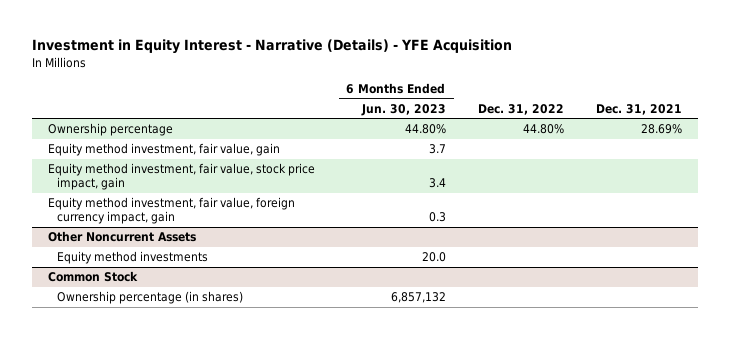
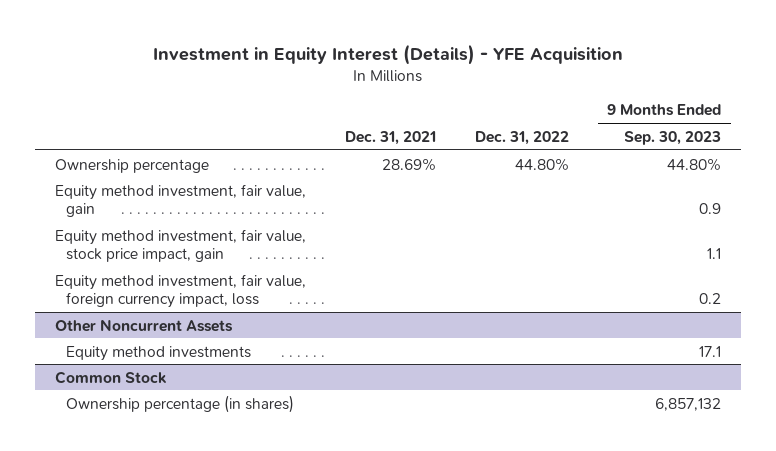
- Investment in Equity Interest - Narrative (Details) - YFE Acquisition
+ Investment in Equity Interest (Details) - YFE Acquisition
- | 6 Months Ended Jun. 30, 2023 | Dec. 31, 2022 | Dec. 31, 2021
+ | Dec. 31, 2021 | Dec. 31, 2022 | 9 Months Ended Sep. 30, 2023
- Equity method investment, fair value, foreign currency impact, gain | 0.3 | |
+ Equity method investment, fair value, foreign currency impact, loss | | | 0.2

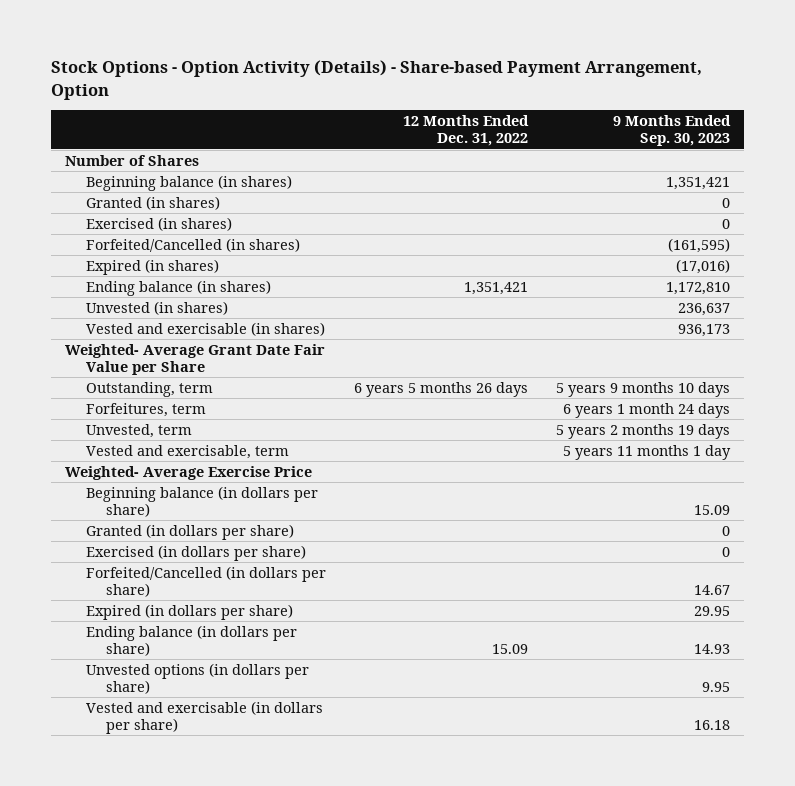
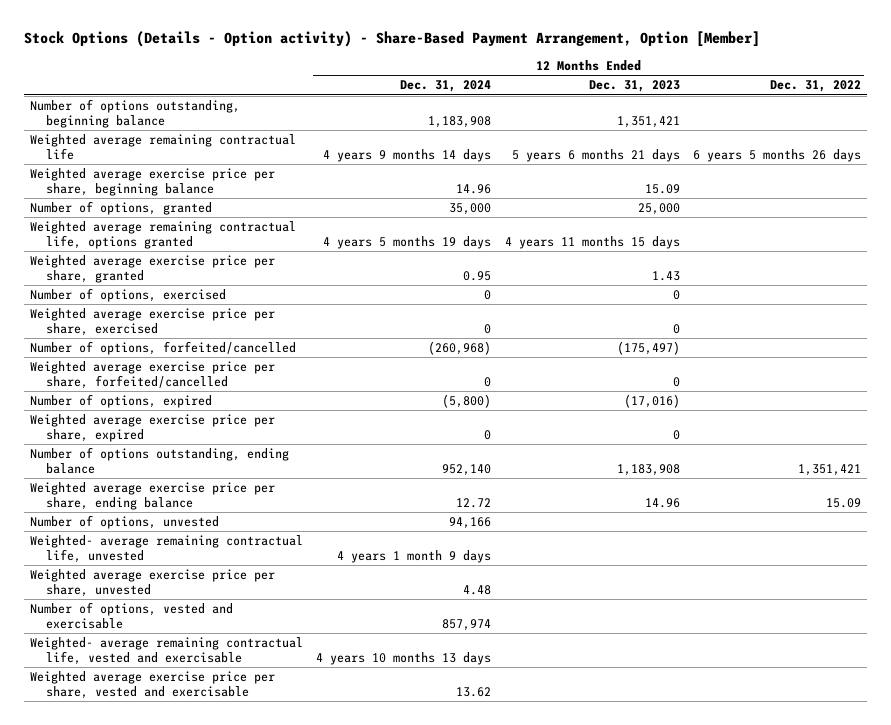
- Stock Options - Option Activity (Details) - Share-based Payment Arrangement, Option
+ Stock Options (Details - Option activity) - Share-Based Payment Arrangement, Option [Member]
- | 12 Months Ended Dec. 31, 2022 | 9 Months Ended Sep. 30, 2023
+ | 12 Months Ended Dec. 31, 2024 | 12 Months Ended Dec. 31, 2023 | 12 Months Ended Dec. 31, 2022
- Number of Shares
- Beginning balance (in shares) | | 1,351,421
- Granted (in shares) | | 0
- Exercised (in shares) | | 0
- Forfeited/Cancelled (in shares) | | (161,595)
- Expired (in shares) | | (17,016)
- Ending balance (in shares) | 1,351,421 | 1,172,810
- Unvested (in shares) | | 236,637
- Vested and exercisable (in shares) | | 936,173
- Weighted- Average Grant Date Fair Value per Share
- Outstanding, term | 6 years 5 months 26 days | 5 years 9 months 10 days
- Forfeitures, term | | 6 years 1 month 24 days
- Unvested, term | | 5 years 2 months 19 days
- Vested and exercisable, term | | 5 years 11 months 1 day
- Weighted- Average Exercise Price
- Beginning balance (in dollars per share) | | 15.09
- Granted (in dollars per share) | | 0
- Exercised (in dollars per share) | | 0
- Forfeited/Cancelled (in dollars per share) | | 14.67
- Expired (in dollars per share) | | 29.95
- Ending balance (in dollars per share) | 15.09 | 14.93
- Unvested options (in dollars per share) | | 9.95
- Vested and exercisable (in dollars per share) | | 16.18
+ Number of options outstanding, beginning balance | 1,183,908 | 1,351,421 |
+ Weighted average remaining contractual life | 4 years 9 months 14 days | 5 years 6 months 21 days | 6 years 5 months 26 days
+ Weighted average exercise price per share, beginning balance | 14.96 | 15.09 |
+ Number of options, granted | 35,000 | 25,000 |
+ Weighted average remaining contractual life, options granted | 4 years 5 months 19 days | 4 years 11 months 15 days |
+ Weighted average exercise price per share, granted | 0.95 | 1.43 |
+ Number of options, exercised | 0 | 0 |
+ Weighted average exercise price per share, exercised | 0 | 0 |
+ Number of options, forfeited/cancelled | (260,968) | (175,497) |
+ Weighted average exercise price per share, forfeited/cancelled | 0 | 0 |
+ Number of options, expired | (5,800) | (17,016) |
+ Weighted average exercise price per share, expired | 0 | 0 |
+ Number of options outstanding, ending balance | 952,140 | 1,183,908 | 1,351,421
+ Weighted average exercise price per share, ending balance | 12.72 | 14.96 | 15.09
+ Number of options, unvested | 94,166 | |
+ Weighted- average remaining contractual life, unvested | 4 years 1 month 9 days | |
+ Weighted average exercise price per share, unvested | 4.48 | |
+ Number of options, vested and exercisable | 857,974 | |
+ Weighted- average remaining contractual life, vested and exercisable | 4 years 10 months 13 days | |
+ Weighted average exercise price per share, vested and exercisable | 13.62 | |

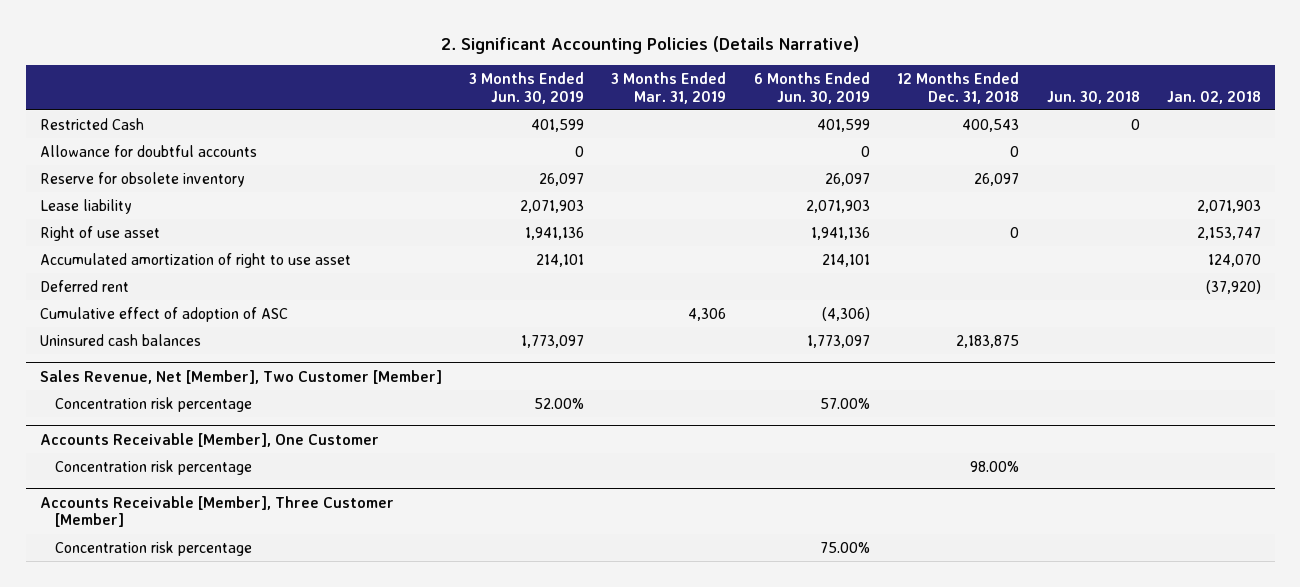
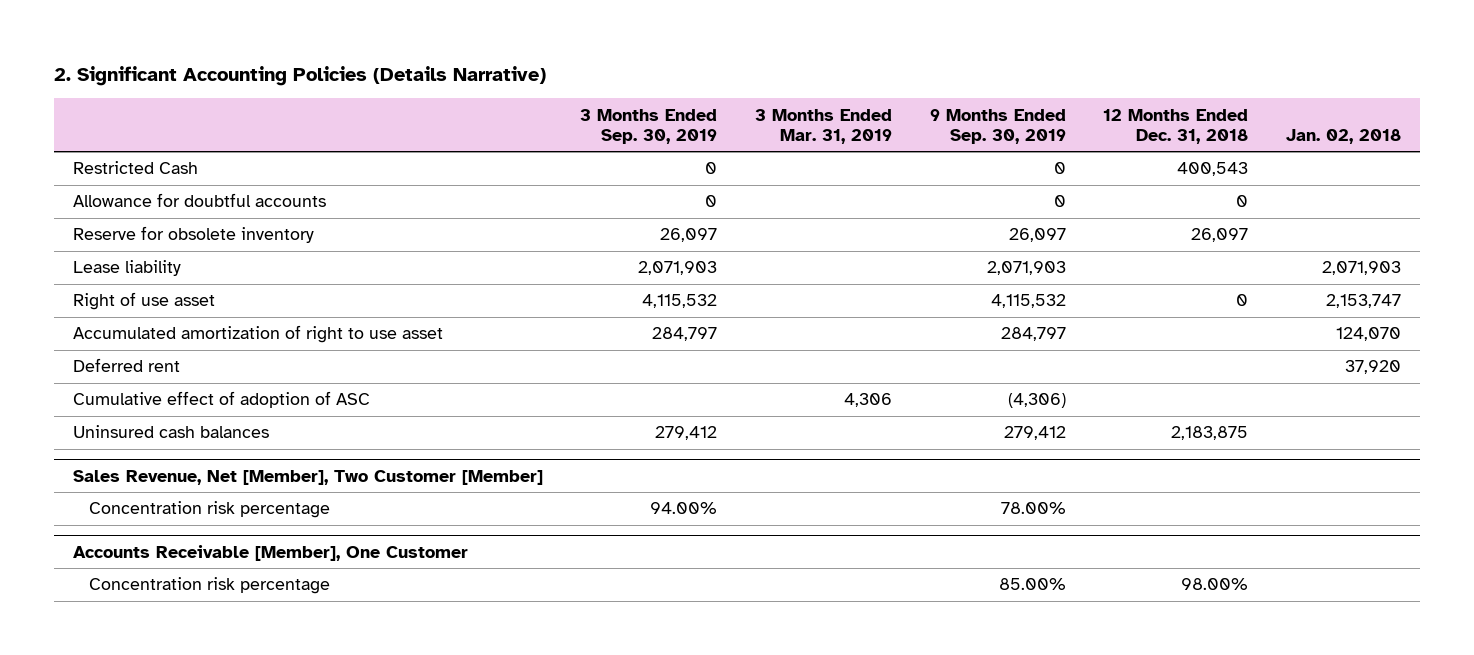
- | 3 Months Ended Jun. 30, 2019 | 3 Months Ended Mar. 31, 2019 | 6 Months Ended Jun. 30, 2019 | 12 Months Ended Dec. 31, 2018 | Jun. 30, 2018 | Jan. 02, 2018
+ | 3 Months Ended Sep. 30, 2019 | 3 Months Ended Mar. 31, 2019 | 9 Months Ended Sep. 30, 2019 | 12 Months Ended Dec. 31, 2018 | Jan. 02, 2018
- Deferred rent | | | | | | (37,920)
+ Deferred rent | | | | | 37,920
- Accounts Receivable [Member], Three Customer [Member]
- Concentration risk percentage | | | 75.00% | | |

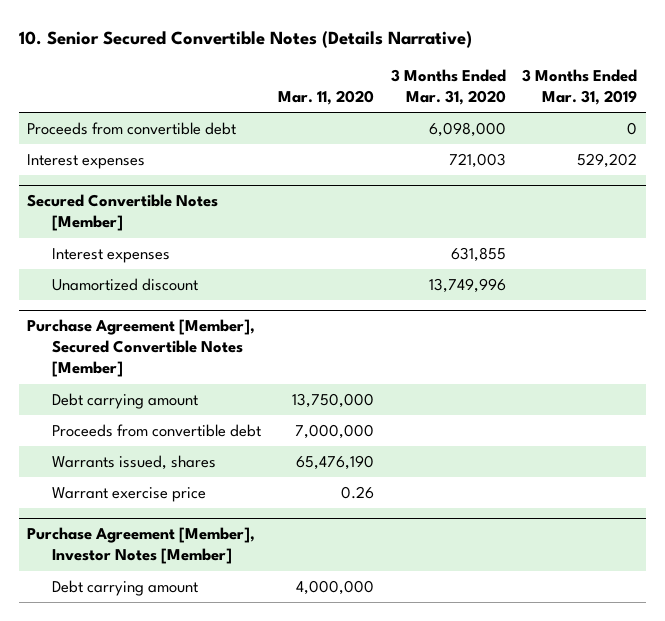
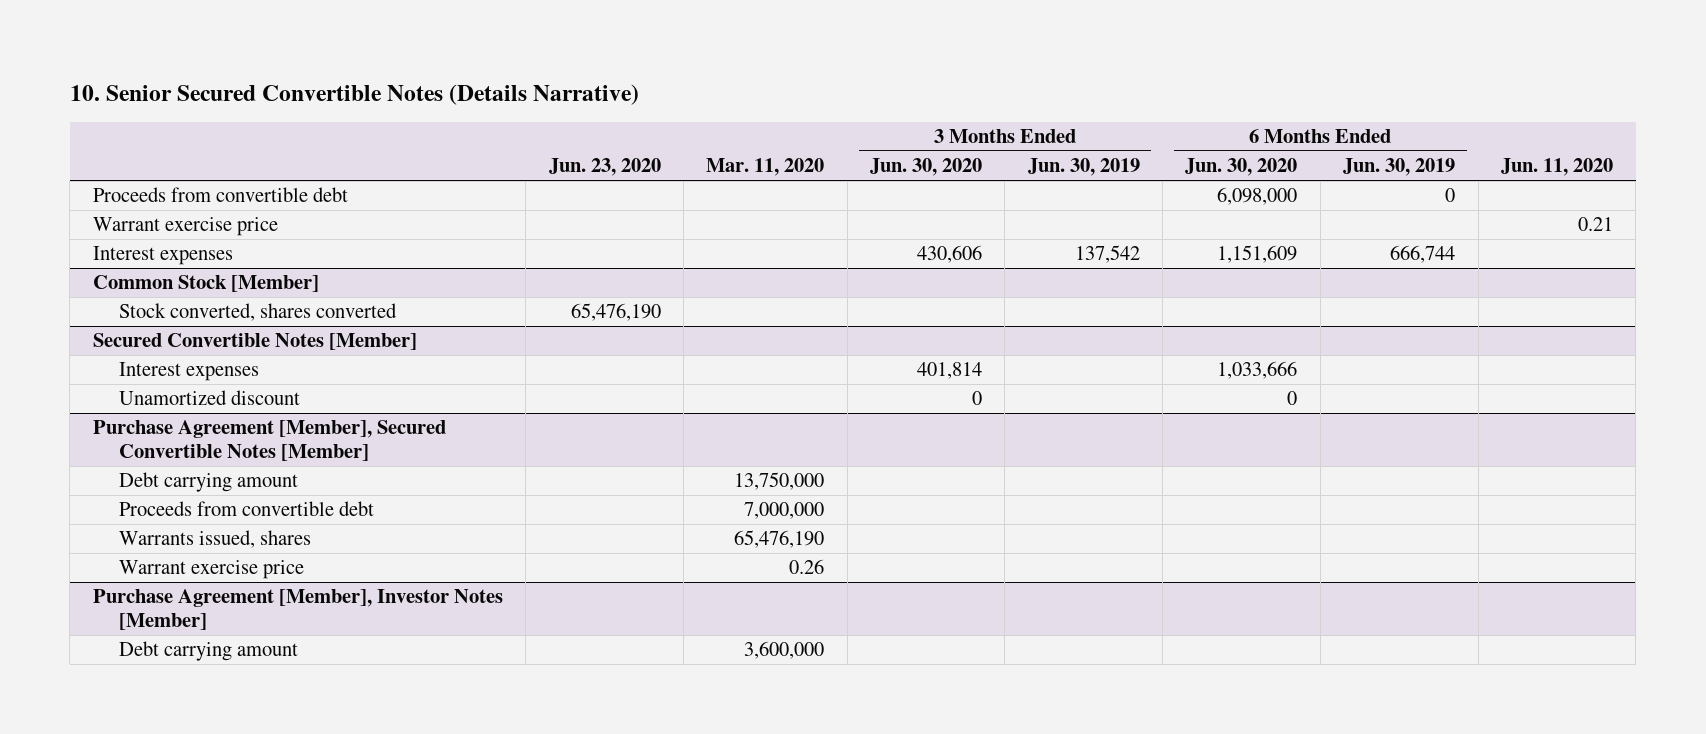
- | Mar. 11, 2020 | 3 Months Ended Mar. 31, 2020 | 3 Months Ended Mar. 31, 2019
+ | Jun. 23, 2020 | Mar. 11, 2020 | 3 Months Ended Jun. 30, 2020 | 3 Months Ended Jun. 30, 2019 | 6 Months Ended Jun. 30, 2020 | 6 Months Ended Jun. 30, 2019 | Jun. 11, 2020
+ Warrant exercise price | | | | | | | 0.21
+ Common Stock [Member]
+ Stock converted, shares converted | 65,476,190 | | | | | |
@ Purchase Agreement [Member], Investor Notes [Member]
- Debt carrying amount | 4,000,000 | |
+ Debt carrying amount | | 3,600,000 | | | | |

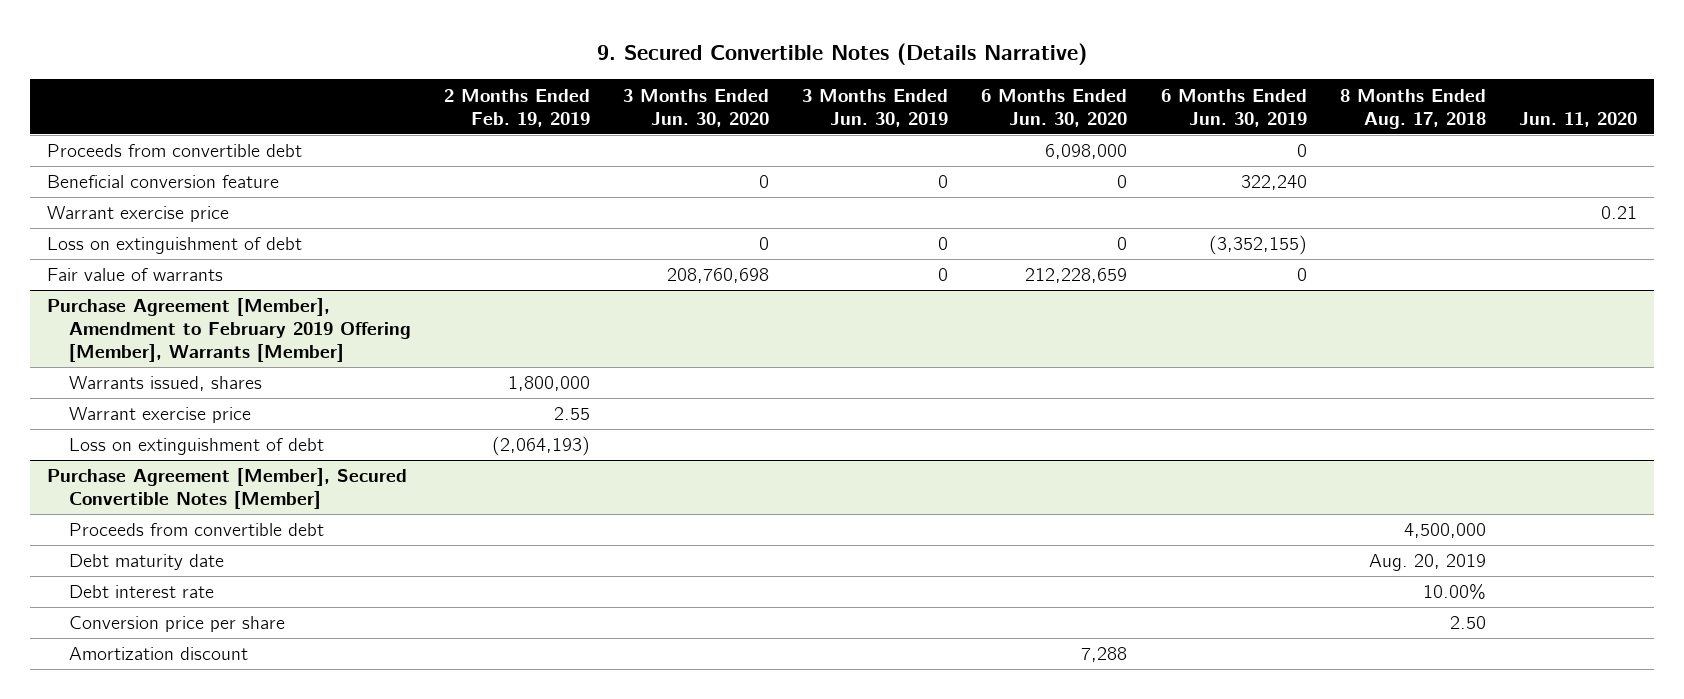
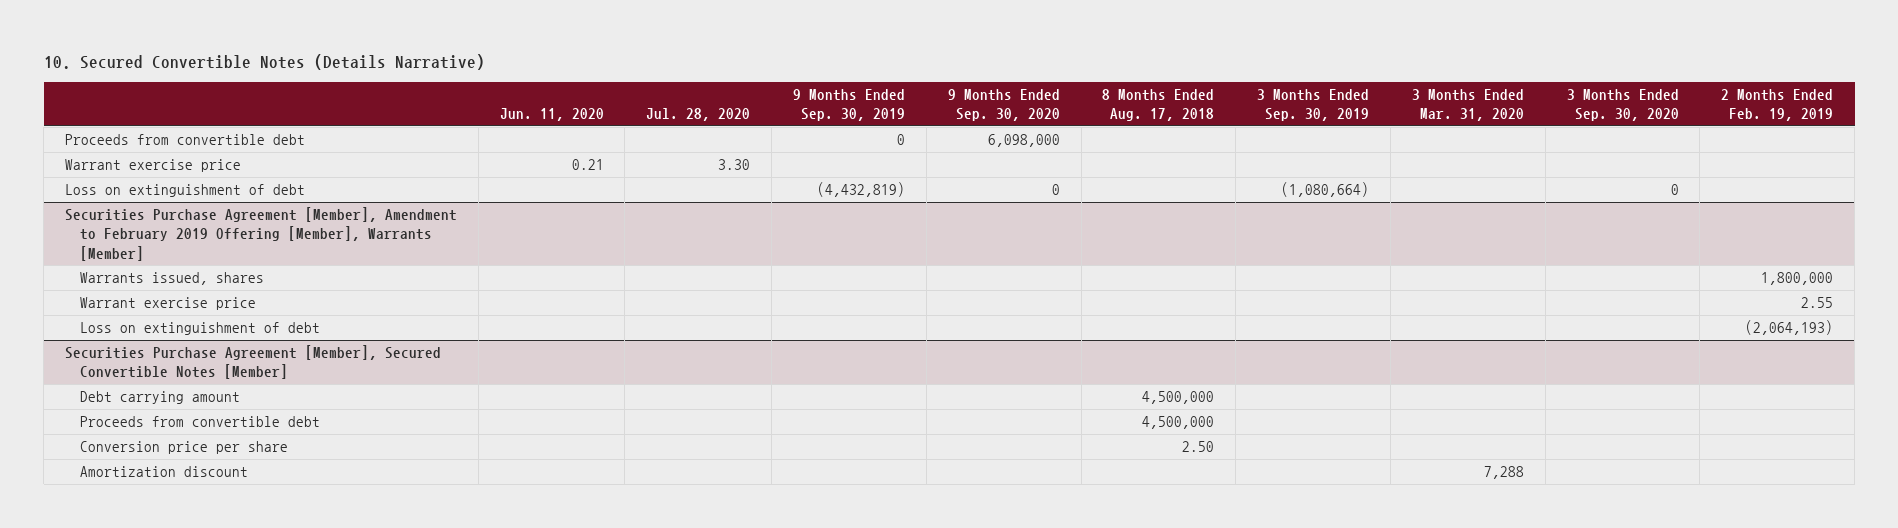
- 9. Secured Convertible Notes (Details Narrative)
+ 10. Secured Convertible Notes (Details Narrative)
- | 2 Months Ended Feb. 19, 2019 | 3 Months Ended Jun. 30, 2020 | 3 Months Ended Jun. 30, 2019 | 6 Months Ended Jun. 30, 2020 | 6 Months Ended Jun. 30, 2019 | 8 Months Ended Aug. 17, 2018 | Jun. 11, 2020
+ | Jun. 11, 2020 | Jul. 28, 2020 | 9 Months Ended Sep. 30, 2019 | 9 Months Ended Sep. 30, 2020 | 8 Months Ended Aug. 17, 2018 | 3 Months Ended Sep. 30, 2019 | 3 Months Ended Mar. 31, 2020 | 3 Months Ended Sep. 30, 2020 | 2 Months Ended Feb. 19, 2019
- Beneficial conversion feature | | 0 | 0 | 0 | 322,240 | |
- Fair value of warrants | | 208,760,698 | 0 | 212,228,659 | 0 | |
- Purchase Agreement [Member], Amendment to February 2019 Offering [Member], Warrants [Member]
+ Securities Purchase Agreement [Member], Amendment to February 2019 Offering [Member], Warrants [Member]
- Purchase Agreement [Member], Secured Convertible Notes [Member]
+ Securities Purchase Agreement [Member], Secured Convertible Notes [Member]
+ Debt carrying amount | | | | | 4,500,000 | | | |
- Debt maturity date | | | | | | Aug. 20, 2019 |
- Debt interest rate | | | | | | 10.00% |

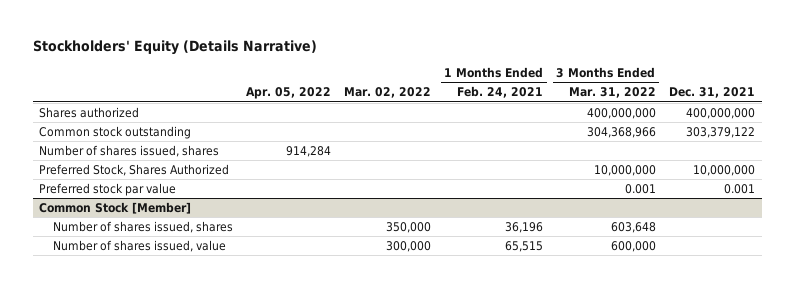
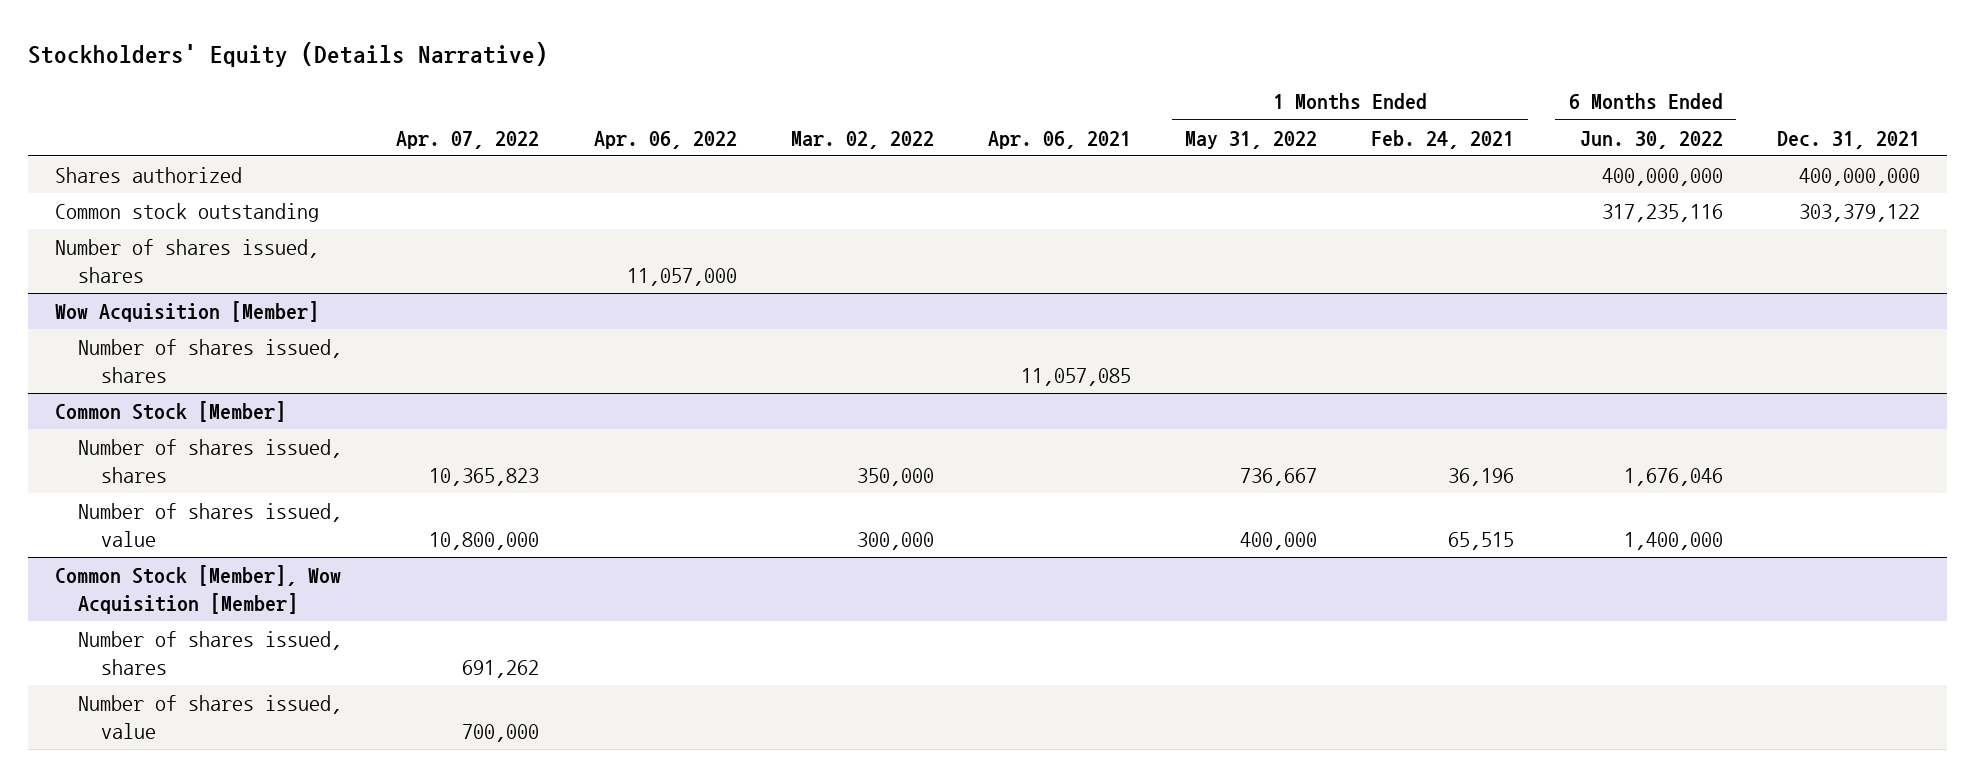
- | Apr. 05, 2022 | Mar. 02, 2022 | 1 Months Ended Feb. 24, 2021 | 3 Months Ended Mar. 31, 2022 | Dec. 31, 2021
+ | Apr. 07, 2022 | Apr. 06, 2022 | Mar. 02, 2022 | Apr. 06, 2021 | 1 Months Ended May 31, 2022 | 1 Months Ended Feb. 24, 2021 | 6 Months Ended Jun. 30, 2022 | Dec. 31, 2021
- Preferred Stock, Shares Authorized | | | | 10,000,000 | 10,000,000
- Preferred stock par value | | | | 0.001 | 0.001
+ Wow Acquisition [Member]
+ Number of shares issued, shares | | | | 11,057,085 | | | |
+ Common Stock [Member], Wow Acquisition [Member]
+ Number of shares issued, shares | 691,262 | | | | | | |
+ Number of shares issued, value | 700,000 | | | | | | |

